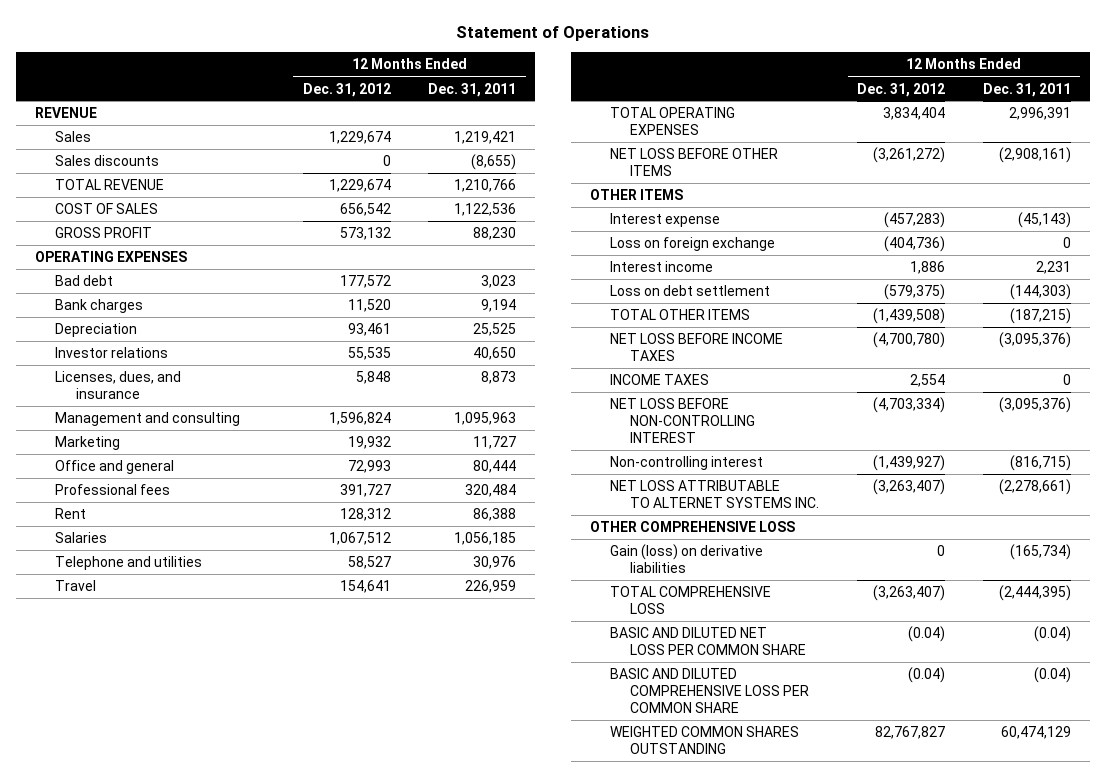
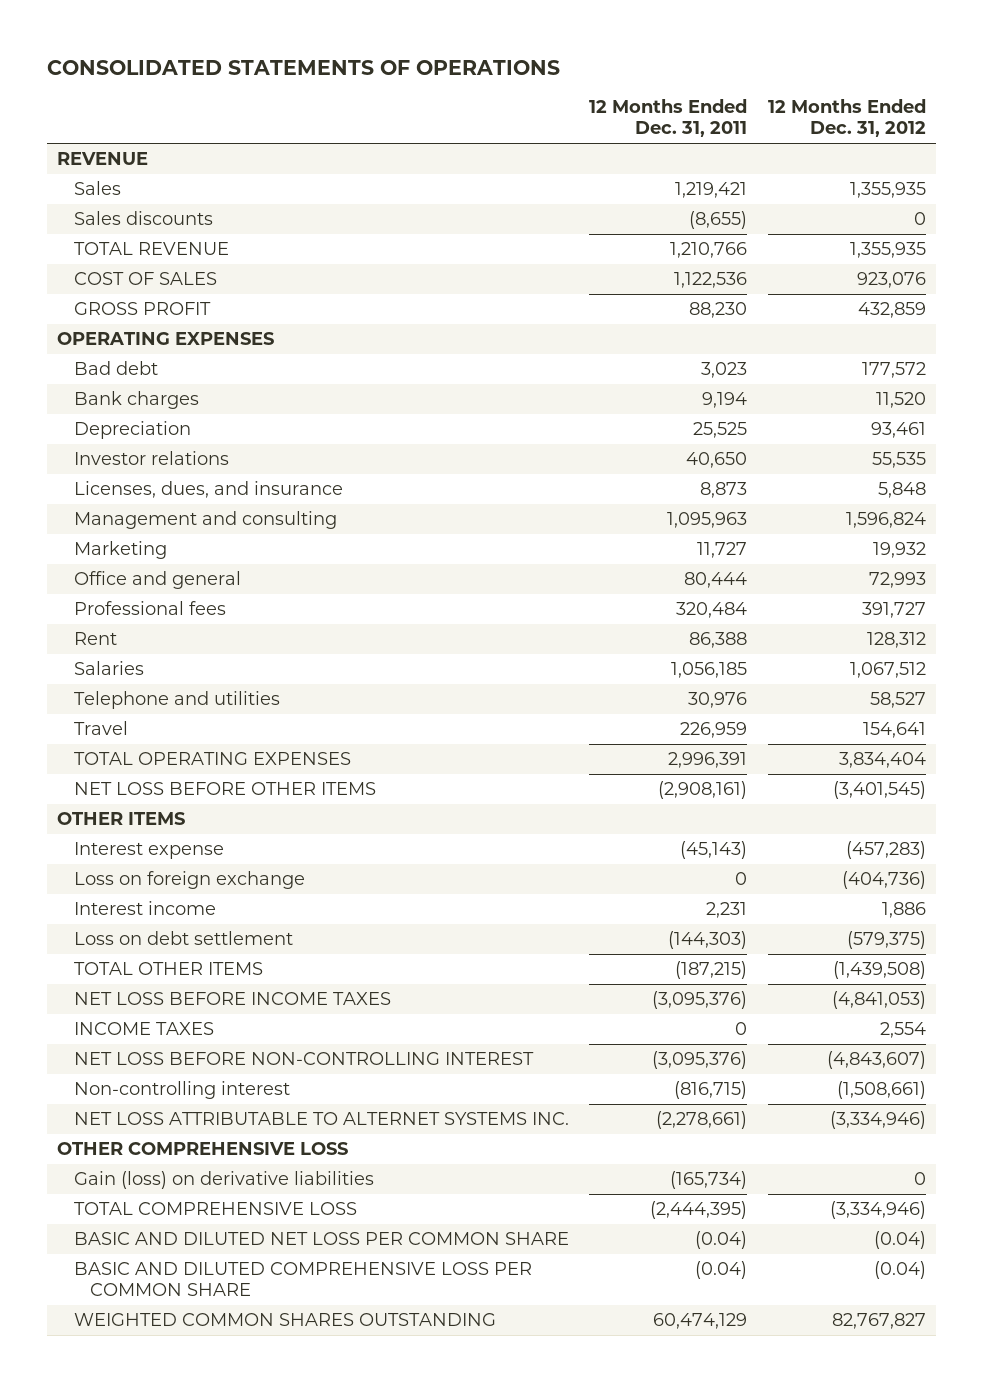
- Statement of Operations
+ CONSOLIDATED STATEMENTS OF OPERATIONS
- | 12 Months Ended Dec. 31, 2012 | 12 Months Ended Dec. 31, 2011
+ | 12 Months Ended Dec. 31, 2011 | 12 Months Ended Dec. 31, 2012
- Sales | 1,229,674 | 1,219,421
+ Sales | 1,219,421 | 1,355,935
- TOTAL REVENUE | 1,229,674 | 1,210,766
- COST OF SALES | 656,542 | 1,122,536
- GROSS PROFIT | 573,132 | 88,230
+ TOTAL REVENUE | 1,210,766 | 1,355,935
+ COST OF SALES | 1,122,536 | 923,076
+ GROSS PROFIT | 88,230 | 432,859
- NET LOSS BEFORE OTHER ITEMS | (3,261,272) | (2,908,161)
+ NET LOSS BEFORE OTHER ITEMS | (2,908,161) | (3,401,545)
- NET LOSS BEFORE INCOME TAXES | (4,700,780) | (3,095,376)
+ NET LOSS BEFORE INCOME TAXES | (3,095,376) | (4,841,053)
- NET LOSS BEFORE NON-CONTROLLING INTEREST | (4,703,334) | (3,095,376)
- Non-controlling interest | (1,439,927) | (816,715)
- NET LOSS ATTRIBUTABLE TO ALTERNET SYSTEMS INC. | (3,263,407) | (2,278,661)
+ NET LOSS BEFORE NON-CONTROLLING INTEREST | (3,095,376) | (4,843,607)
+ Non-controlling interest | (816,715) | (1,508,661)
+ NET LOSS ATTRIBUTABLE TO ALTERNET SYSTEMS INC. | (2,278,661) | (3,334,946)
- TOTAL COMPREHENSIVE LOSS | (3,263,407) | (2,444,395)
+ TOTAL COMPREHENSIVE LOSS | (2,444,395) | (3,334,946)

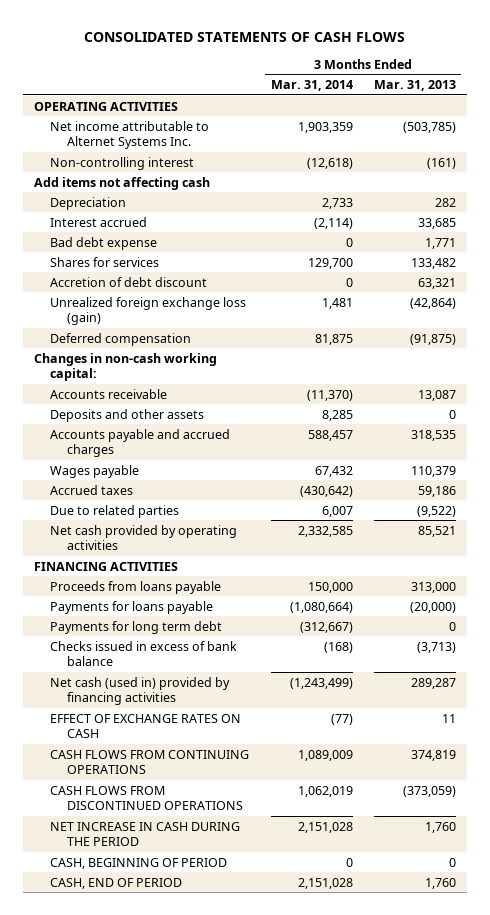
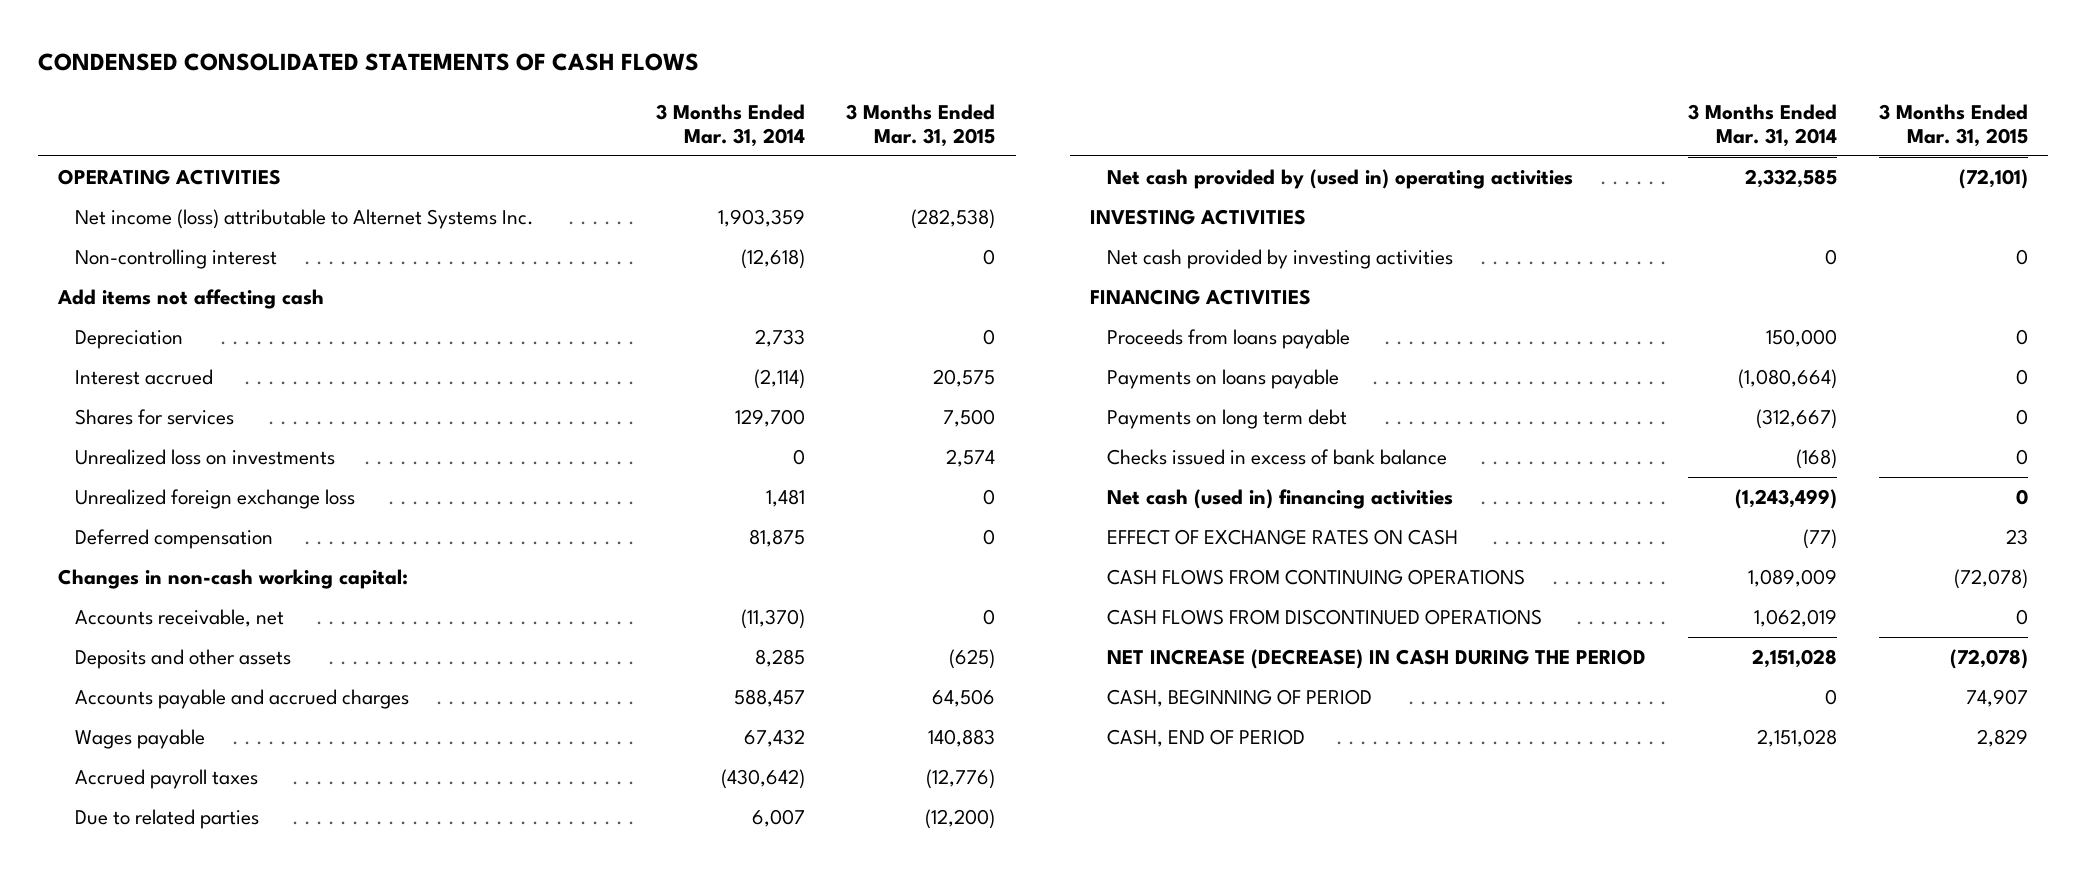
- CONSOLIDATED STATEMENTS OF CASH FLOWS
+ CONDENSED CONSOLIDATED STATEMENTS OF CASH FLOWS
- | 3 Months Ended Mar. 31, 2014 | 3 Months Ended Mar. 31, 2013
+ | 3 Months Ended Mar. 31, 2014 | 3 Months Ended Mar. 31, 2015
- Net income attributable to Alternet Systems Inc. | 1,903,359 | (503,785)
+ Net income (loss) attributable to Alternet Systems Inc. | 1,903,359 | (282,538)
- Bad debt expense | 0 | 1,771
- Accretion of debt discount | 0 | 63,321
- Unrealized foreign exchange loss (gain) | 1,481 | (42,864)
+ Unrealized loss on investments | 0 | 2,574
+ Unrealized foreign exchange loss | 1,481 | 0
- Accounts receivable | (11,370) | 13,087
+ Accounts receivable, net | (11,370) | 0
- Accrued taxes | (430,642) | 59,186
+ Accrued payroll taxes | (430,642) | (12,776)
- Net cash provided by operating activities | 2,332,585 | 85,521
+ Net cash provided by (used in) operating activities | 2,332,585 | (72,101)
+ INVESTING ACTIVITIES
+ Net cash provided by investing activities | 0 | 0
- Payments for loans payable | (1,080,664) | (20,000)
- Payments for long term debt | (312,667) | 0
+ Payments on loans payable | (1,080,664) | 0
+ Payments on long term debt | (312,667) | 0
- Net cash (used in) provided by financing activities | (1,243,499) | 289,287
+ Net cash (used in) financing activities | (1,243,499) | 0
- NET INCREASE IN CASH DURING THE PERIOD | 2,151,028 | 1,760
+ NET INCREASE (DECREASE) IN CASH DURING THE PERIOD | 2,151,028 | (72,078)

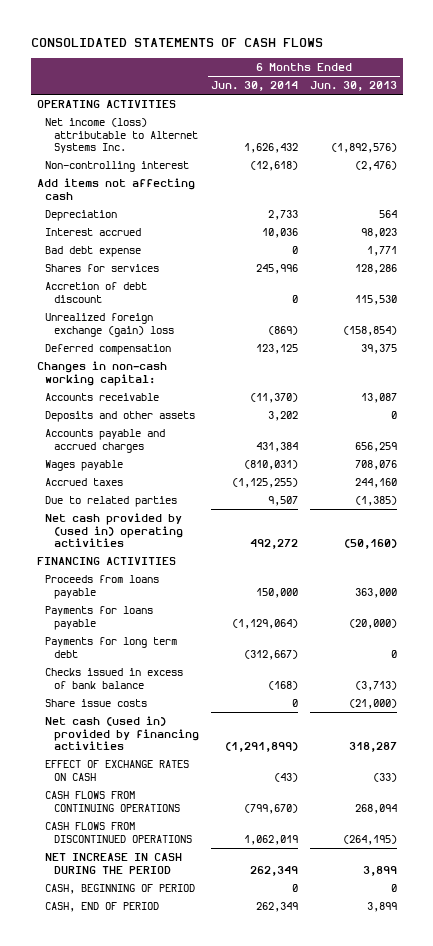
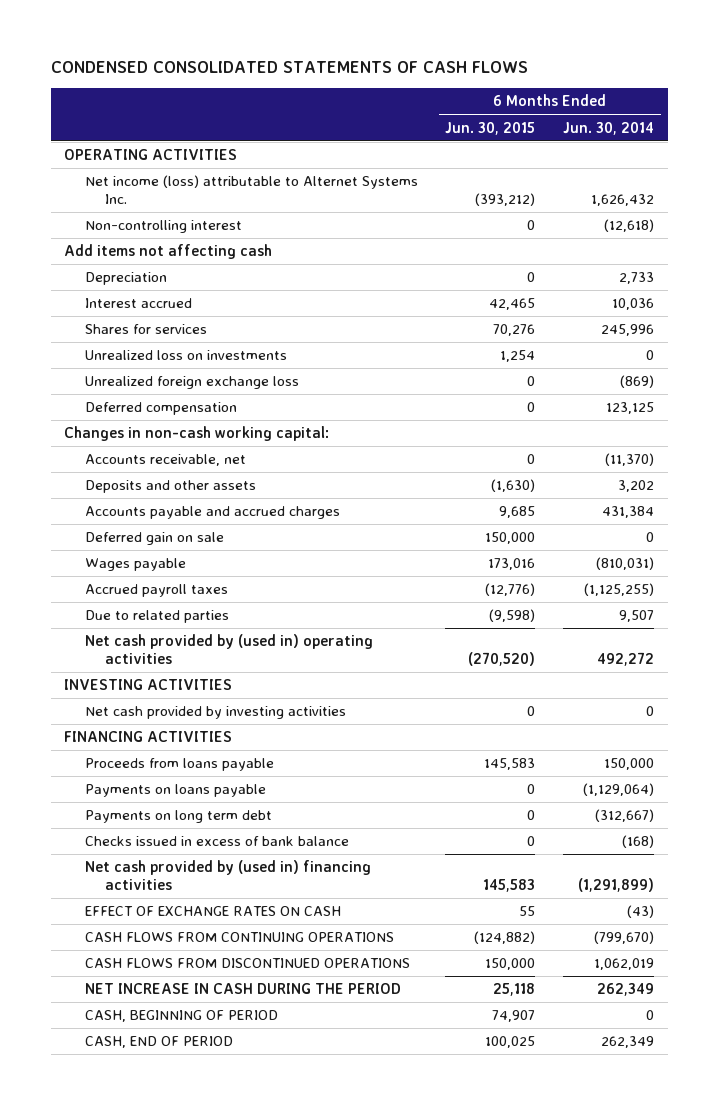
- CONSOLIDATED STATEMENTS OF CASH FLOWS
+ CONDENSED CONSOLIDATED STATEMENTS OF CASH FLOWS
- | 6 Months Ended Jun. 30, 2014 | 6 Months Ended Jun. 30, 2013
+ | 6 Months Ended Jun. 30, 2015 | 6 Months Ended Jun. 30, 2014
- Bad debt expense | 0 | 1,771
- Accretion of debt discount | 0 | 115,530
- Unrealized foreign exchange (gain) loss | (869) | (158,854)
+ Unrealized loss on investments | 1,254 | 0
+ Unrealized foreign exchange loss | 0 | (869)
- Accounts receivable | (11,370) | 13,087
+ Accounts receivable, net | 0 | (11,370)
+ Deferred gain on sale | 150,000 | 0
- Accrued taxes | (1,125,255) | 244,160
+ Accrued payroll taxes | (12,776) | (1,125,255)
+ INVESTING ACTIVITIES
+ Net cash provided by investing activities | 0 | 0
- Payments for loans payable | (1,129,064) | (20,000)
- Payments for long term debt | (312,667) | 0
+ Payments on loans payable | 0 | (1,129,064)
+ Payments on long term debt | 0 | (312,667)
- Share issue costs | 0 | (21,000)
- Net cash (used in) provided by financing activities | (1,291,899) | 318,287
+ Net cash provided by (used in) financing activities | 145,583 | (1,291,899)

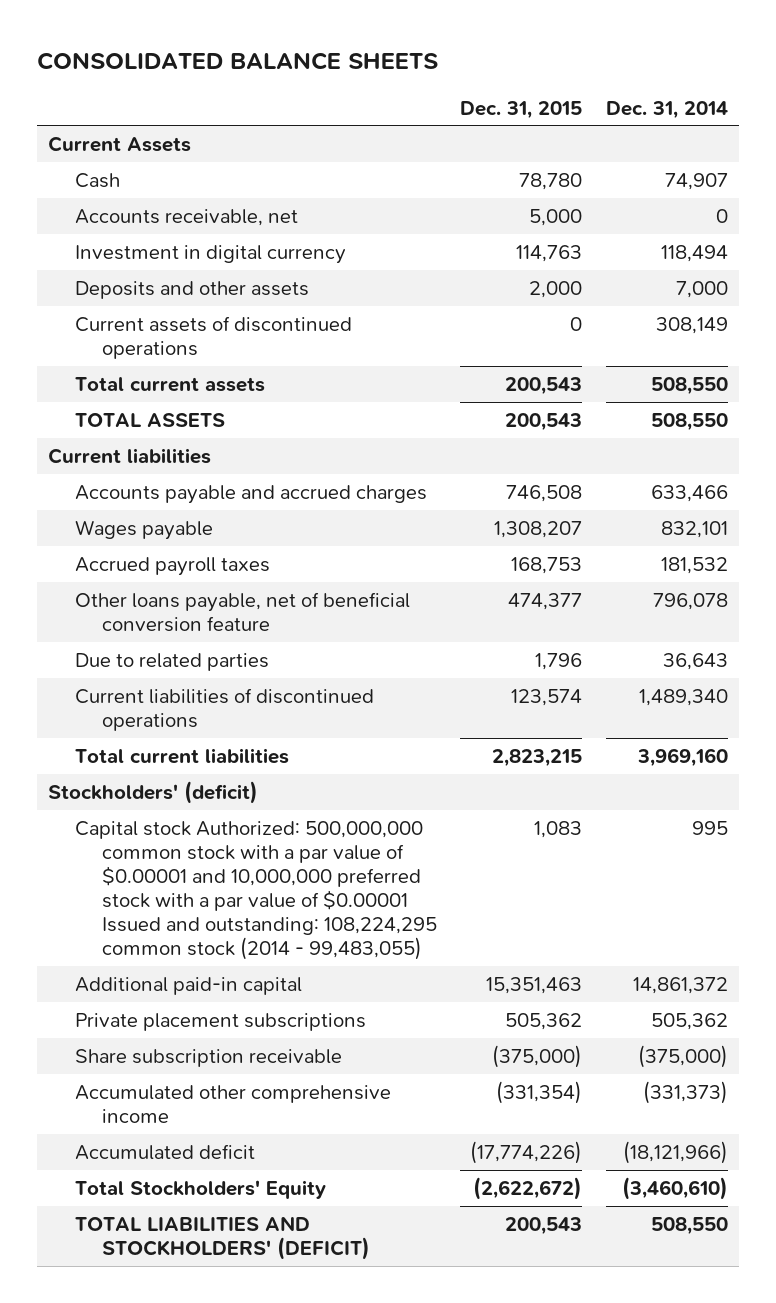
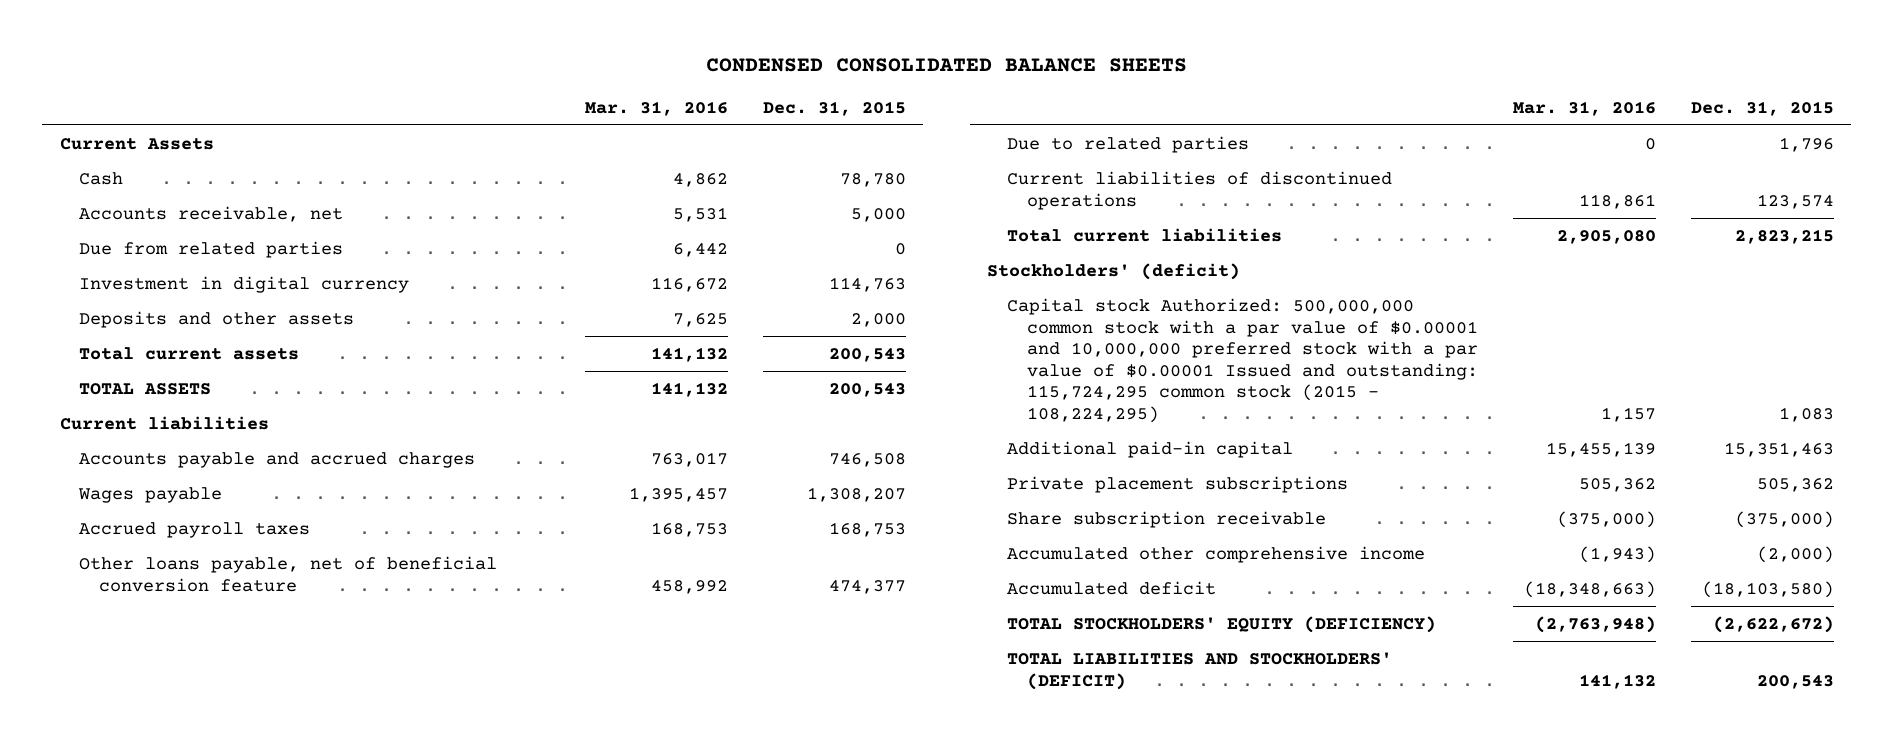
- CONSOLIDATED BALANCE SHEETS
+ CONDENSED CONSOLIDATED BALANCE SHEETS
- | Dec. 31, 2015 | Dec. 31, 2014
+ | Mar. 31, 2016 | Dec. 31, 2015
+ Due from related parties | 6,442 | 0
- Current assets of discontinued operations | 0 | 308,149
- Capital stock Authorized: 500,000,000 common stock with a par value of $0.00001 and 10,000,000 preferred stock with a par value of $0.00001 Issued and outstanding: 108,224,295 common stock (2014 - 99,483,055) | 1,083 | 995
+ Capital stock Authorized: 500,000,000 common stock with a par value of $0.00001 and 10,000,000 preferred stock with a par value of $0.00001 Issued and outstanding: 115,724,295 common stock (2015 - 108,224,295) | 1,157 | 1,083
- Accumulated other comprehensive income | (331,354) | (331,373)
- Accumulated deficit | (17,774,226) | (18,121,966)
- Total Stockholders' Equity | (2,622,672) | (3,460,610)
+ Accumulated other comprehensive income | (1,943) | (2,000)
+ Accumulated deficit | (18,348,663) | (18,103,580)
+ TOTAL STOCKHOLDERS' EQUITY (DEFICIENCY) | (2,763,948) | (2,622,672)

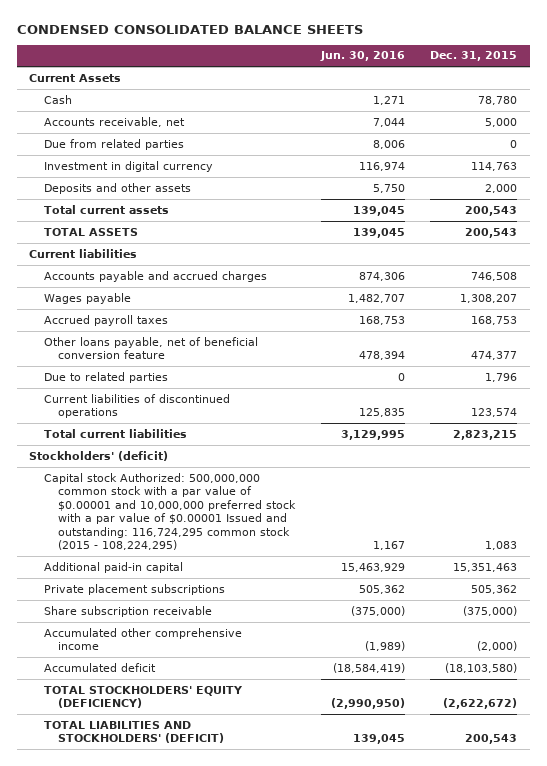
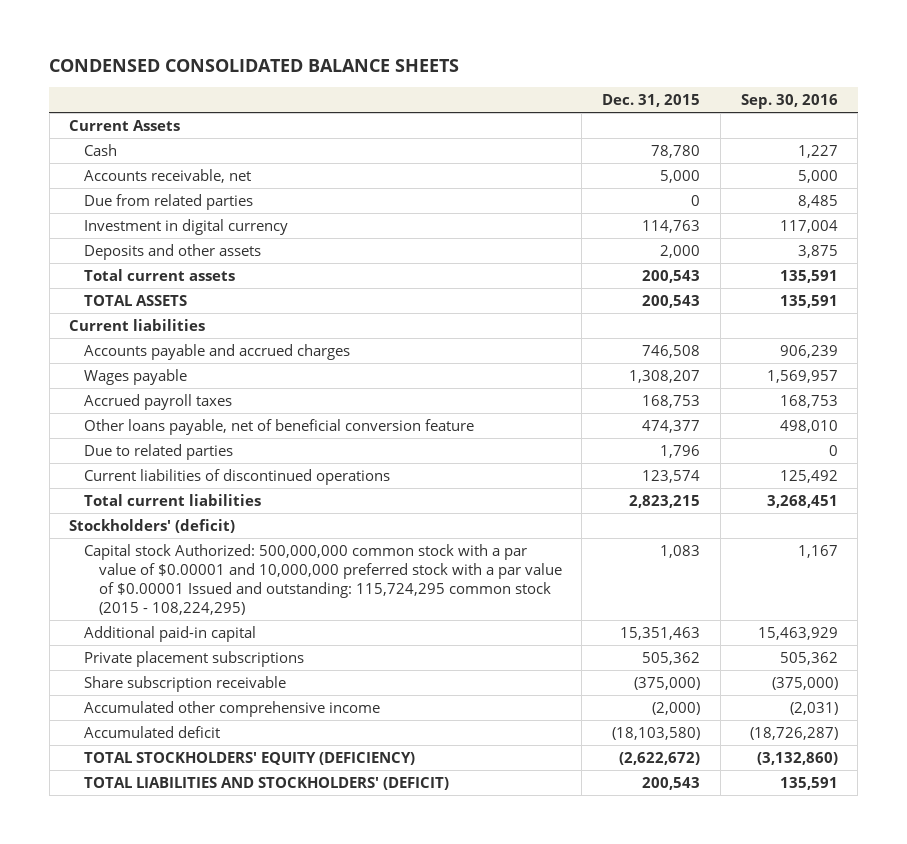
- | Jun. 30, 2016 | Dec. 31, 2015
+ | Dec. 31, 2015 | Sep. 30, 2016
- Capital stock Authorized: 500,000,000 common stock with a par value of $0.00001 and 10,000,000 preferred stock with a par value of $0.00001 Issued and outstanding: 116,724,295 common stock (2015 - 108,224,295) | 1,167 | 1,083
+ Capital stock Authorized: 500,000,000 common stock with a par value of $0.00001 and 10,000,000 preferred stock with a par value of $0.00001 Issued and outstanding: 115,724,295 common stock (2015 - 108,224,295) | 1,083 | 1,167

